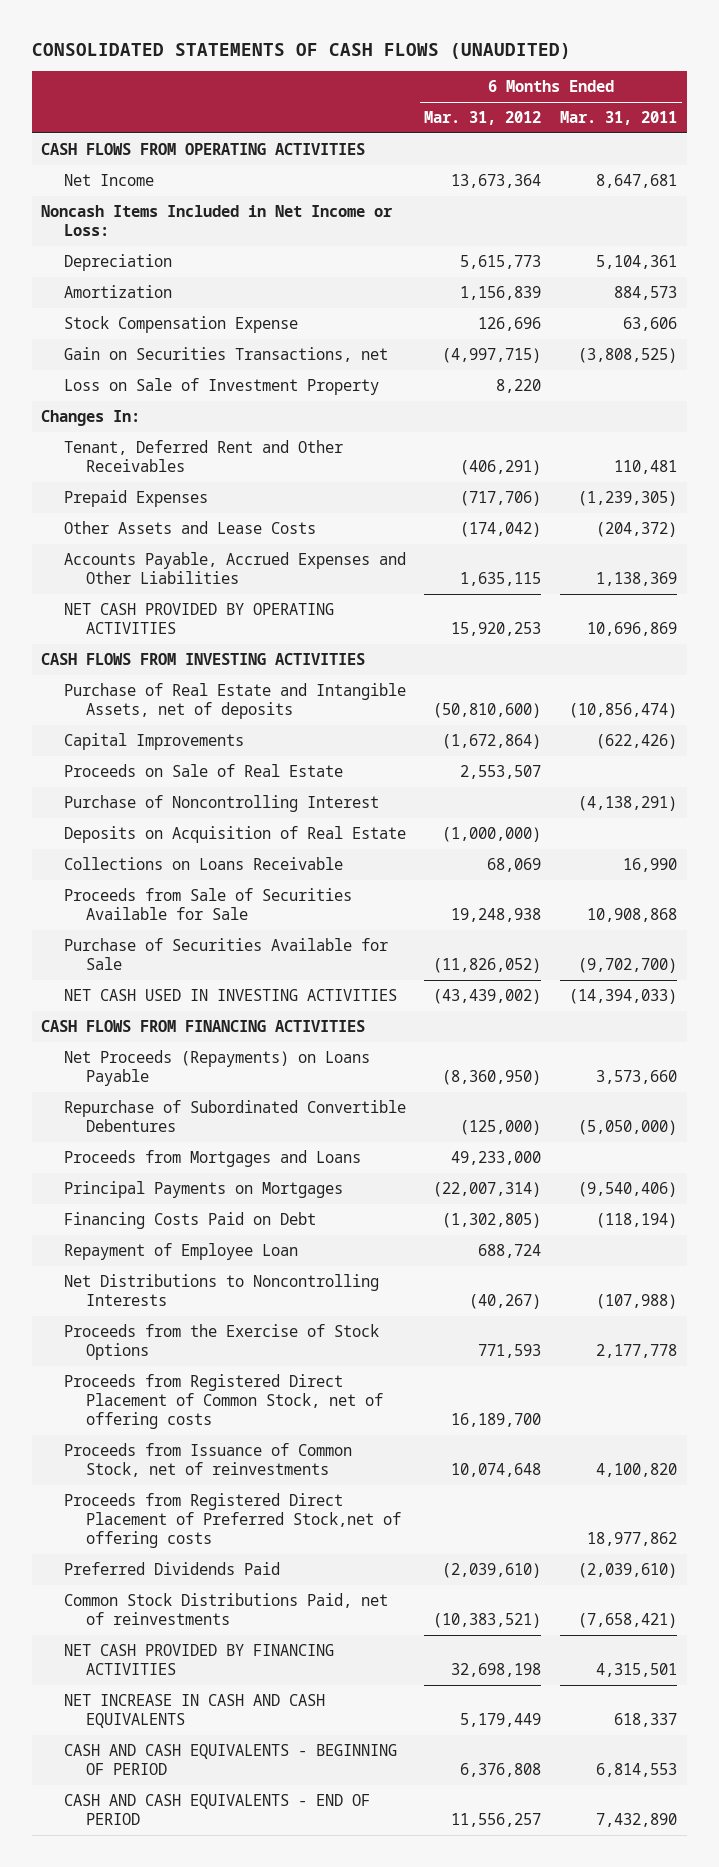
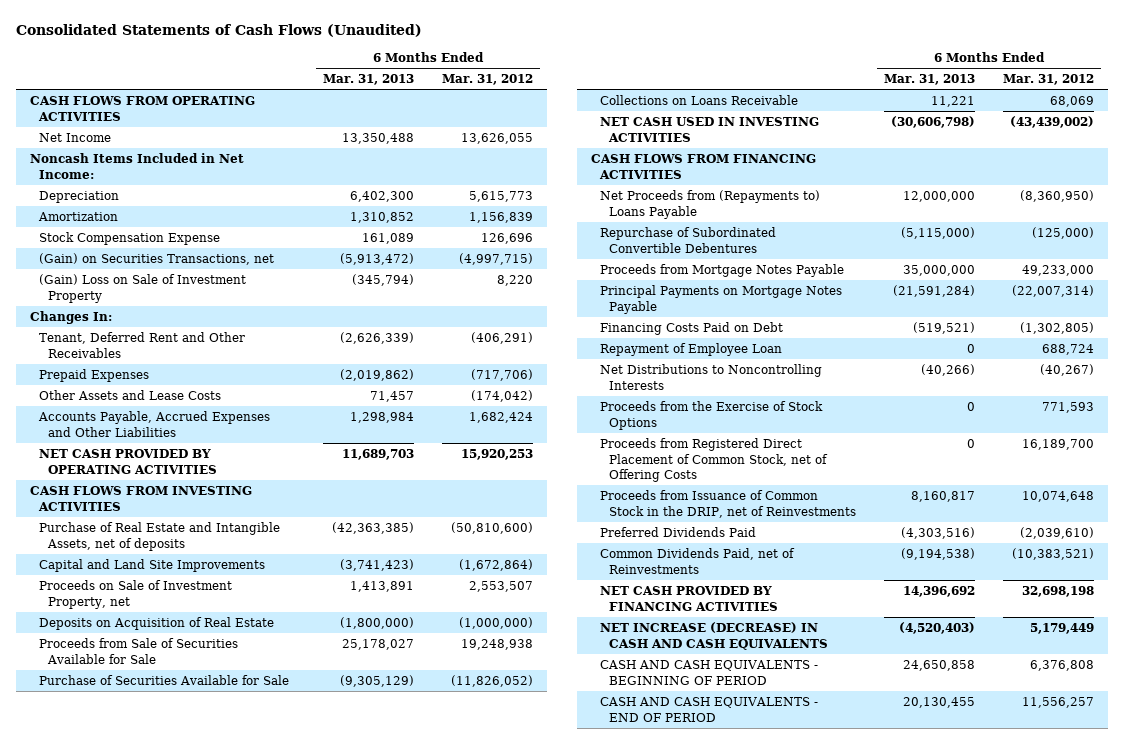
- CONSOLIDATED STATEMENTS OF CASH FLOWS (UNAUDITED)
+ Consolidated Statements of Cash Flows (Unaudited)
- | 6 Months Ended Mar. 31, 2012 | 6 Months Ended Mar. 31, 2011
+ | 6 Months Ended Mar. 31, 2013 | 6 Months Ended Mar. 31, 2012
- Net Income | 13,673,364 | 8,647,681
- Noncash Items Included in Net Income or Loss:
+ Net Income | 13,350,488 | 13,626,055
+ Noncash Items Included in Net Income:
- Gain on Securities Transactions, net | (4,997,715) | (3,808,525)
- Loss on Sale of Investment Property | 8,220 |
+ (Gain) on Securities Transactions, net | (5,913,472) | (4,997,715)
+ (Gain) Loss on Sale of Investment Property | (345,794) | 8,220
- Accounts Payable, Accrued Expenses and Other Liabilities | 1,635,115 | 1,138,369
+ Accounts Payable, Accrued Expenses and Other Liabilities | 1,298,984 | 1,682,424
- Capital Improvements | (1,672,864) | (622,426)
- Proceeds on Sale of Real Estate | 2,553,507 |
- Purchase of Noncontrolling Interest | | (4,138,291)
+ Capital and Land Site Improvements | (3,741,423) | (1,672,864)
+ Proceeds on Sale of Investment Property, net | 1,413,891 | 2,553,507
moved down: Collections on Loans Receivable | 11,221 | 68,069
- Net Proceeds (Repayments) on Loans Payable | (8,360,950) | 3,573,660
+ Net Proceeds from (Repayments to) Loans Payable | 12,000,000 | (8,360,950)
- Proceeds from Mortgages and Loans | 49,233,000 |
- Principal Payments on Mortgages | (22,007,314) | (9,540,406)
+ Proceeds from Mortgage Notes Payable | 35,000,000 | 49,233,000
+ Principal Payments on Mortgage Notes Payable | (21,591,284) | (22,007,314)
- Proceeds from Registered Direct Placement of Common Stock, net of offering costs | 16,189,700 |
- Proceeds from Issuance of Common Stock, net of reinvestments | 10,074,648 | 4,100,820
- Proceeds from Registered Direct Placement of Preferred Stock,net of offering costs | | 18,977,862
+ Proceeds from Registered Direct Placement of Common Stock, net of Offering Costs | 0 | 16,189,700
+ Proceeds from Issuance of Common Stock in the DRIP, net of Reinvestments | 8,160,817 | 10,074,648
- Common Stock Distributions Paid, net of reinvestments | (10,383,521) | (7,658,421)
+ Common Dividends Paid, net of Reinvestments | (9,194,538) | (10,383,521)
- NET INCREASE IN CASH AND CASH EQUIVALENTS | 5,179,449 | 618,337
+ NET INCREASE (DECREASE) IN CASH AND CASH EQUIVALENTS | (4,520,403) | 5,179,449

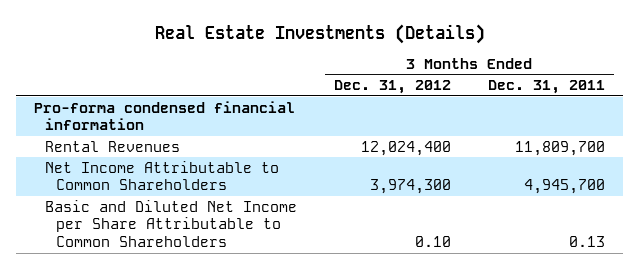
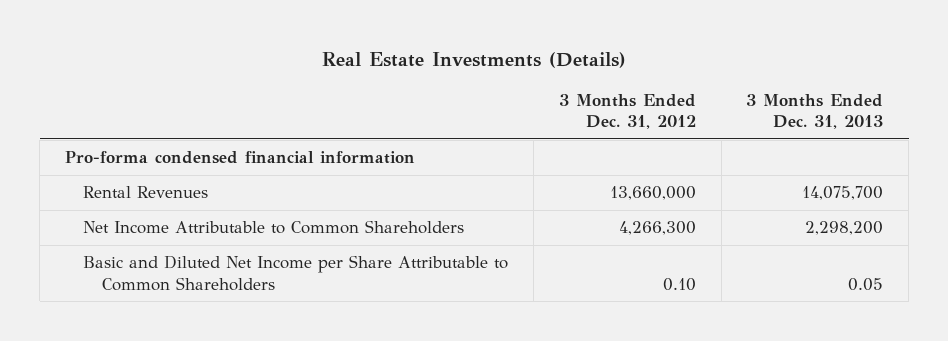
- | 3 Months Ended Dec. 31, 2012 | 3 Months Ended Dec. 31, 2011
+ | 3 Months Ended Dec. 31, 2012 | 3 Months Ended Dec. 31, 2013
- Rental Revenues | 12,024,400 | 11,809,700
- Net Income Attributable to Common Shareholders | 3,974,300 | 4,945,700
+ Rental Revenues | 13,660,000 | 14,075,700
+ Net Income Attributable to Common Shareholders | 4,266,300 | 2,298,200

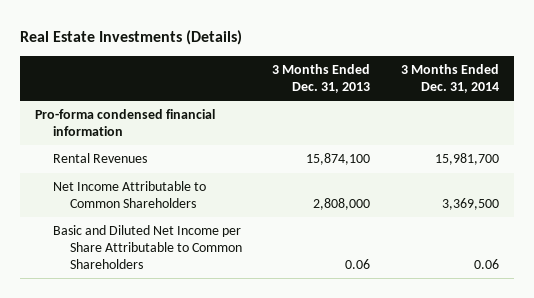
- | 3 Months Ended Dec. 31, 2012 | 3 Months Ended Dec. 31, 2013
+ | 3 Months Ended Dec. 31, 2013 | 3 Months Ended Dec. 31, 2014
- Rental Revenues | 13,660,000 | 14,075,700
- Net Income Attributable to Common Shareholders | 4,266,300 | 2,298,200
- Basic and Diluted Net Income per Share Attributable to Common Shareholders | 0.10 | 0.05
+ Rental Revenues | 15,874,100 | 15,981,700
+ Net Income Attributable to Common Shareholders | 2,808,000 | 3,369,500
+ Basic and Diluted Net Income per Share Attributable to Common Shareholders | 0.06 | 0.06

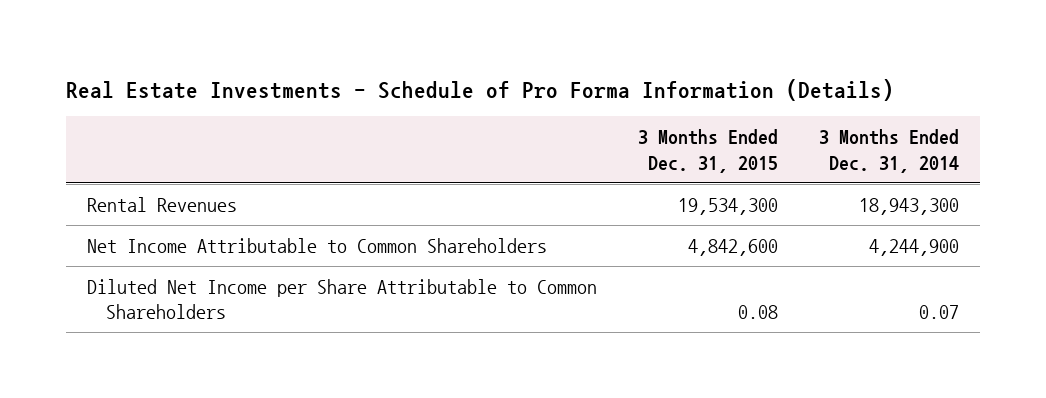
- Real Estate Investments (Details)
+ Real Estate Investments - Schedule of Pro Forma Information (Details)
- | 3 Months Ended Dec. 31, 2013 | 3 Months Ended Dec. 31, 2014
+ | 3 Months Ended Dec. 31, 2015 | 3 Months Ended Dec. 31, 2014
- Pro-forma condensed financial information
- Rental Revenues | 15,874,100 | 15,981,700
- Net Income Attributable to Common Shareholders | 2,808,000 | 3,369,500
- Basic and Diluted Net Income per Share Attributable to Common Shareholders | 0.06 | 0.06
+ Rental Revenues | 19,534,300 | 18,943,300
+ Net Income Attributable to Common Shareholders | 4,842,600 | 4,244,900
+ Diluted Net Income per Share Attributable to Common Shareholders | 0.08 | 0.07

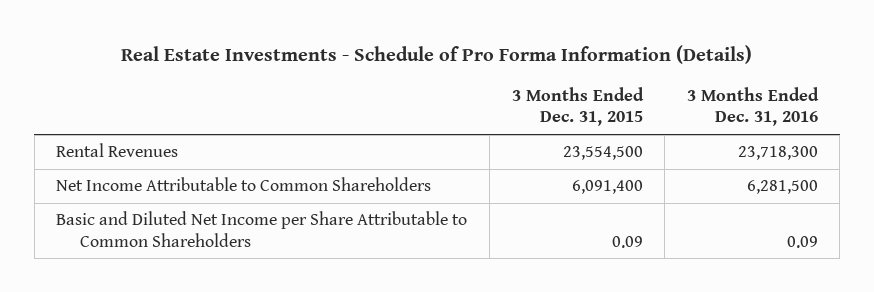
- | 3 Months Ended Dec. 31, 2015 | 3 Months Ended Dec. 31, 2014
+ | 3 Months Ended Dec. 31, 2015 | 3 Months Ended Dec. 31, 2016
- Rental Revenues | 19,534,300 | 18,943,300
- Net Income Attributable to Common Shareholders | 4,842,600 | 4,244,900
- Diluted Net Income per Share Attributable to Common Shareholders | 0.08 | 0.07
+ Rental Revenues | 23,554,500 | 23,718,300
+ Net Income Attributable to Common Shareholders | 6,091,400 | 6,281,500
+ Basic and Diluted Net Income per Share Attributable to Common Shareholders | 0.09 | 0.09

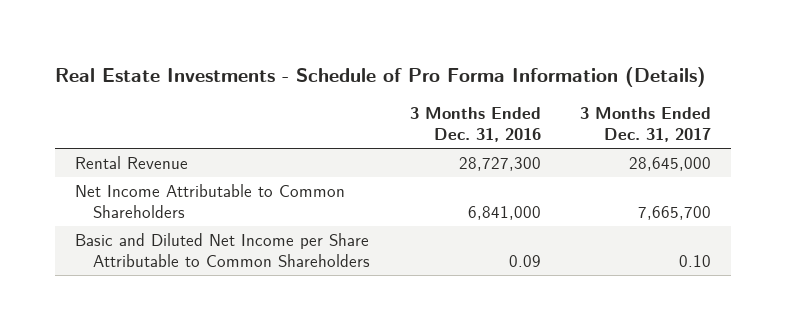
- | 3 Months Ended Dec. 31, 2015 | 3 Months Ended Dec. 31, 2016
+ | 3 Months Ended Dec. 31, 2016 | 3 Months Ended Dec. 31, 2017
- Rental Revenues | 23,554,500 | 23,718,300
- Net Income Attributable to Common Shareholders | 6,091,400 | 6,281,500
+ Rental Revenue | 28,727,300 | 28,645,000
+ Net Income Attributable to Common Shareholders | 6,841,000 | 7,665,700

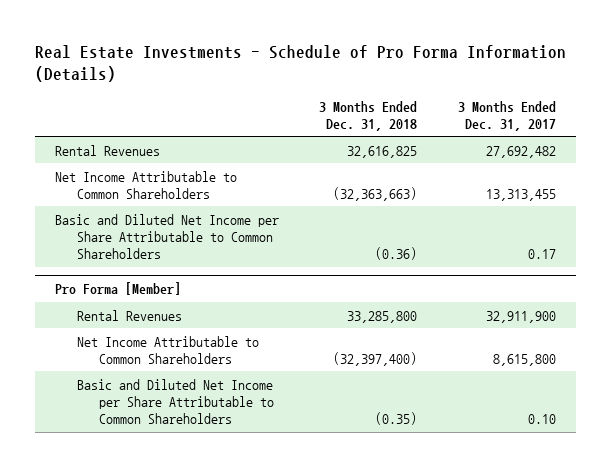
- | 3 Months Ended Dec. 31, 2016 | 3 Months Ended Dec. 31, 2017
+ | 3 Months Ended Dec. 31, 2018 | 3 Months Ended Dec. 31, 2017
- Rental Revenue | 28,727,300 | 28,645,000
- Net Income Attributable to Common Shareholders | 6,841,000 | 7,665,700
+ Rental Revenues | 32,616,825 | 27,692,482
+ Net Income Attributable to Common Shareholders | (32,363,663) | 13,313,455
+ Basic and Diluted Net Income per Share Attributable to Common Shareholders | (0.36) | 0.17
+ Pro Forma [Member]
+ Rental Revenues | 33,285,800 | 32,911,900
+ Net Income Attributable to Common Shareholders | (32,397,400) | 8,615,800

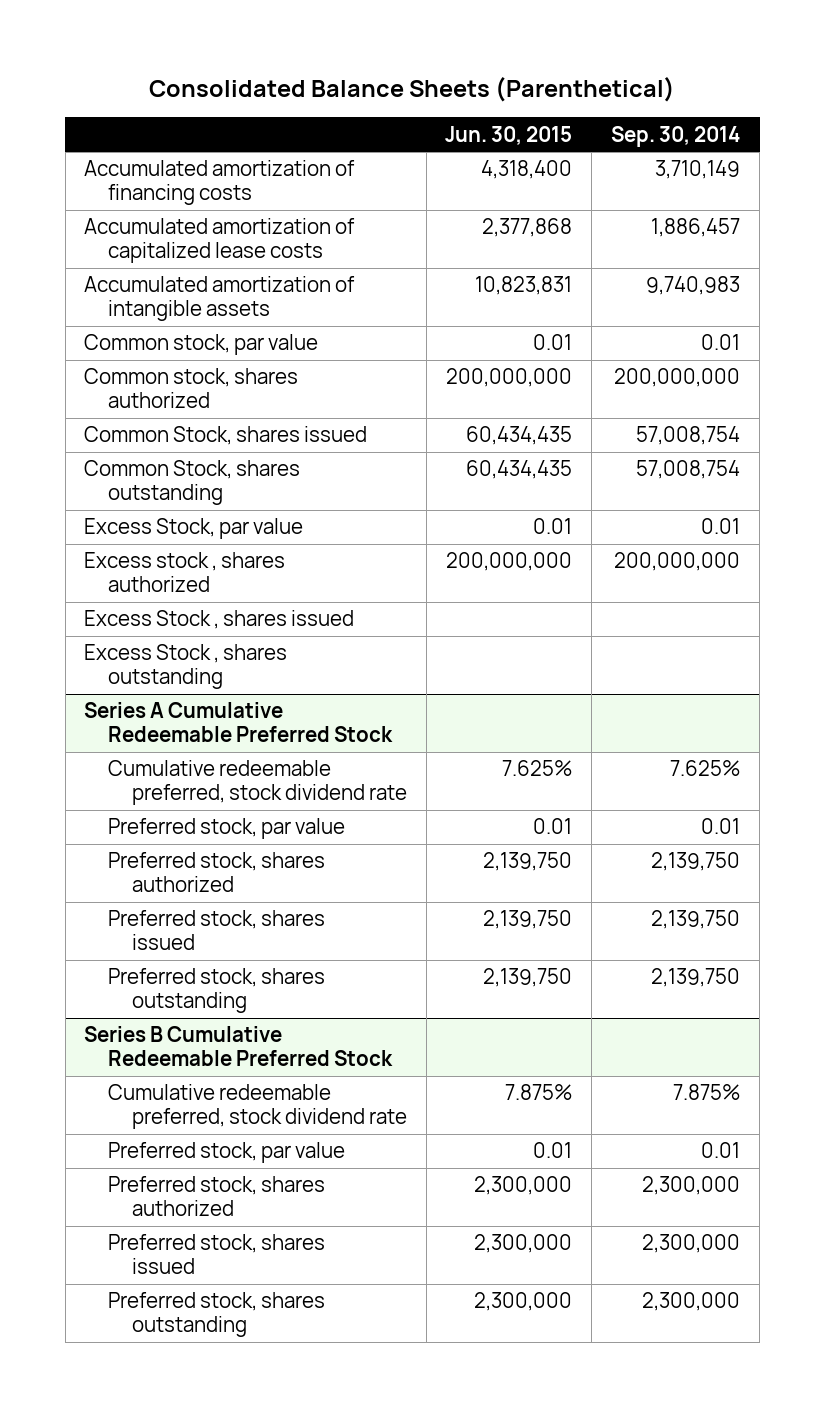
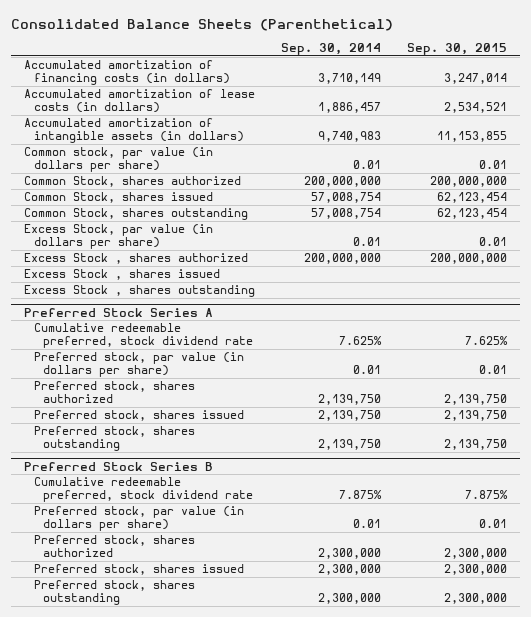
- | Jun. 30, 2015 | Sep. 30, 2014
+ | Sep. 30, 2014 | Sep. 30, 2015
- Accumulated amortization of financing costs | 4,318,400 | 3,710,149
- Accumulated amortization of capitalized lease costs | 2,377,868 | 1,886,457
- Accumulated amortization of intangible assets | 10,823,831 | 9,740,983
- Common stock, par value | 0.01 | 0.01
- Common stock, shares authorized | 200,000,000 | 200,000,000
+ Accumulated amortization of financing costs (in dollars) | 3,710,149 | 3,247,014
+ Accumulated amortization of lease costs (in dollars) | 1,886,457 | 2,534,521
+ Accumulated amortization of intangible assets (in dollars) | 9,740,983 | 11,153,855
+ Common stock, par value (in dollars per share) | 0.01 | 0.01
+ Common Stock, shares authorized | 200,000,000 | 200,000,000
- Excess Stock, par value | 0.01 | 0.01
- Excess stock , shares authorized | 200,000,000 | 200,000,000
+ Excess Stock, par value (in dollars per share) | 0.01 | 0.01
+ Excess Stock , shares authorized | 200,000,000 | 200,000,000
- Series A Cumulative Redeemable Preferred Stock
+ Preferred Stock Series A
- Preferred stock, par value | 0.01 | 0.01
+ Preferred stock, par value (in dollars per share) | 0.01 | 0.01
- Series B Cumulative Redeemable Preferred Stock
+ Preferred Stock Series B
- Preferred stock, par value | 0.01 | 0.01
+ Preferred stock, par value (in dollars per share) | 0.01 | 0.01

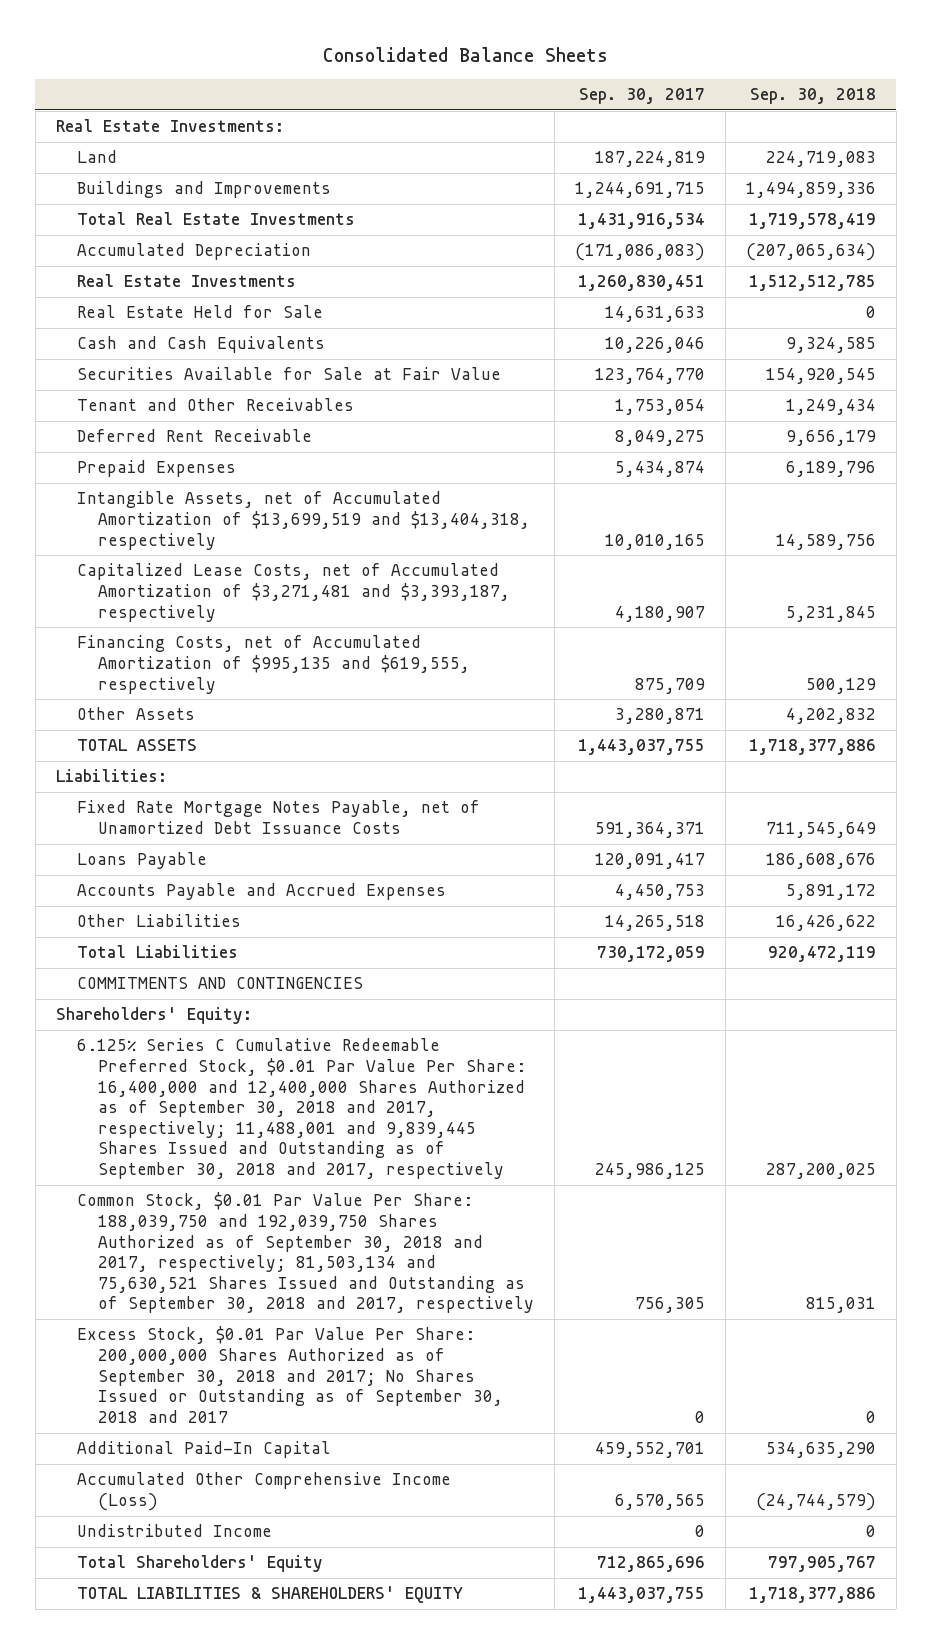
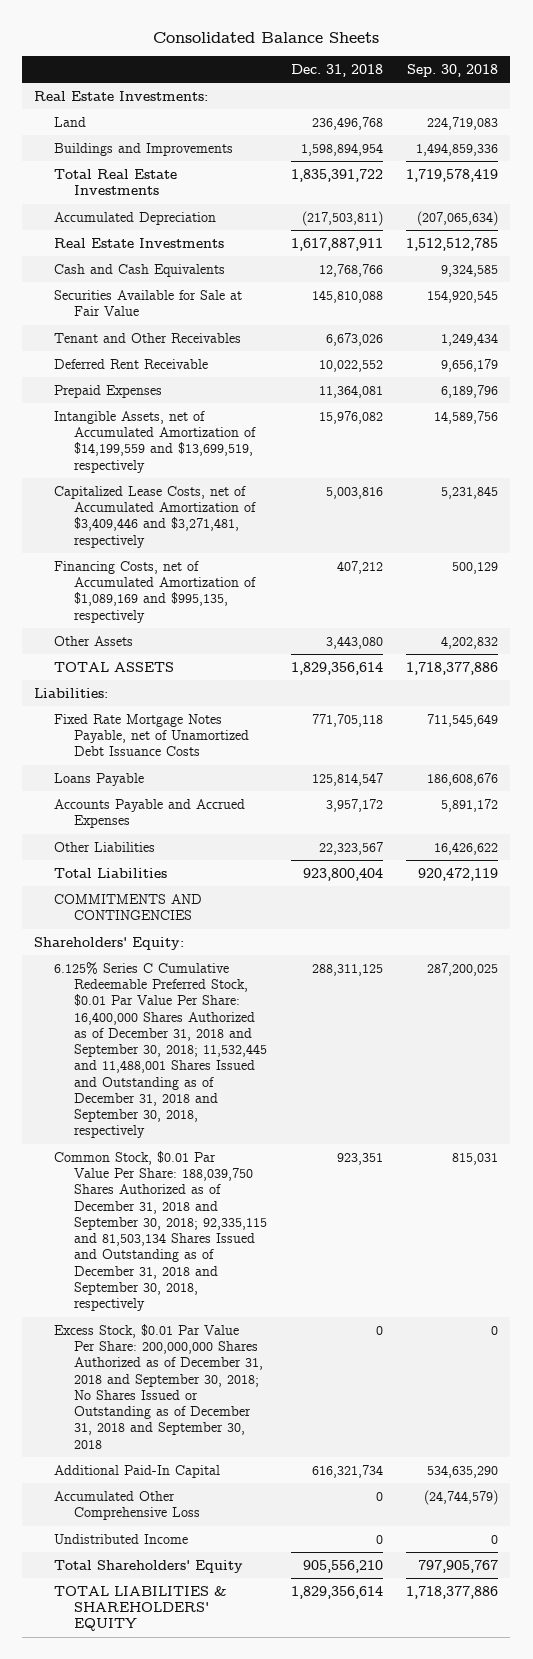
- | Sep. 30, 2017 | Sep. 30, 2018
+ | Dec. 31, 2018 | Sep. 30, 2018
- Real Estate Held for Sale | 14,631,633 | 0
- Intangible Assets, net of Accumulated Amortization of $13,699,519 and $13,404,318, respectively | 10,010,165 | 14,589,756
- Capitalized Lease Costs, net of Accumulated Amortization of $3,271,481 and $3,393,187, respectively | 4,180,907 | 5,231,845
- Financing Costs, net of Accumulated Amortization of $995,135 and $619,555, respectively | 875,709 | 500,129
+ Intangible Assets, net of Accumulated Amortization of $14,199,559 and $13,699,519, respectively | 15,976,082 | 14,589,756
+ Capitalized Lease Costs, net of Accumulated Amortization of $3,409,446 and $3,271,481, respectively | 5,003,816 | 5,231,845
+ Financing Costs, net of Accumulated Amortization of $1,089,169 and $995,135, respectively | 407,212 | 500,129
- 6.125% Series C Cumulative Redeemable Preferred Stock, $0.01 Par Value Per Share: 16,400,000 and 12,400,000 Shares Authorized as of September 30, 2018 and 2017, respectively; 11,488,001 and 9,839,445 Shares Issued and Outstanding as of September 30, 2018 and 2017, respectively | 245,986,125 | 287,200,025
- Common Stock, $0.01 Par Value Per Share: 188,039,750 and 192,039,750 Shares Authorized as of September 30, 2018 and 2017, respectively; 81,503,134 and 75,630,521 Shares Issued and Outstanding as of September 30, 2018 and 2017, respectively | 756,305 | 815,031
- Excess Stock, $0.01 Par Value Per Share: 200,000,000 Shares Authorized as of September 30, 2018 and 2017; No Shares Issued or Outstanding as of September 30, 2018 and 2017 | 0 | 0
+ 6.125% Series C Cumulative Redeemable Preferred Stock, $0.01 Par Value Per Share: 16,400,000 Shares Authorized as of December 31, 2018 and September 30, 2018; 11,532,445 and 11,488,001 Shares Issued and Outstanding as of December 31, 2018 and September 30, 2018, respectively | 288,311,125 | 287,200,025
+ Common Stock, $0.01 Par Value Per Share: 188,039,750 Shares Authorized as of December 31, 2018 and September 30, 2018; 92,335,115 and 81,503,134 Shares Issued and Outstanding as of December 31, 2018 and September 30, 2018, respectively | 923,351 | 815,031
+ Excess Stock, $0.01 Par Value Per Share: 200,000,000 Shares Authorized as of December 31, 2018 and September 30, 2018; No Shares Issued or Outstanding as of December 31, 2018 and September 30, 2018 | 0 | 0
- Accumulated Other Comprehensive Income (Loss) | 6,570,565 | (24,744,579)
+ Accumulated Other Comprehensive Loss | 0 | (24,744,579)

